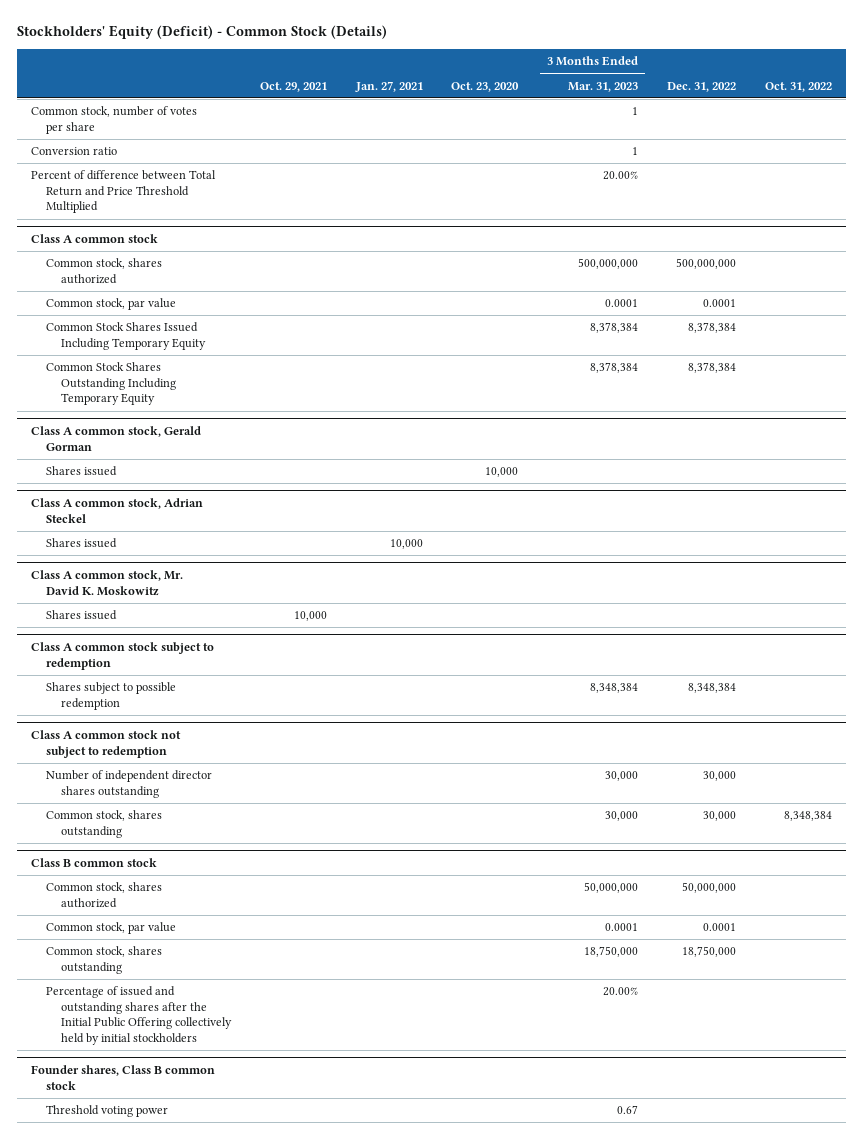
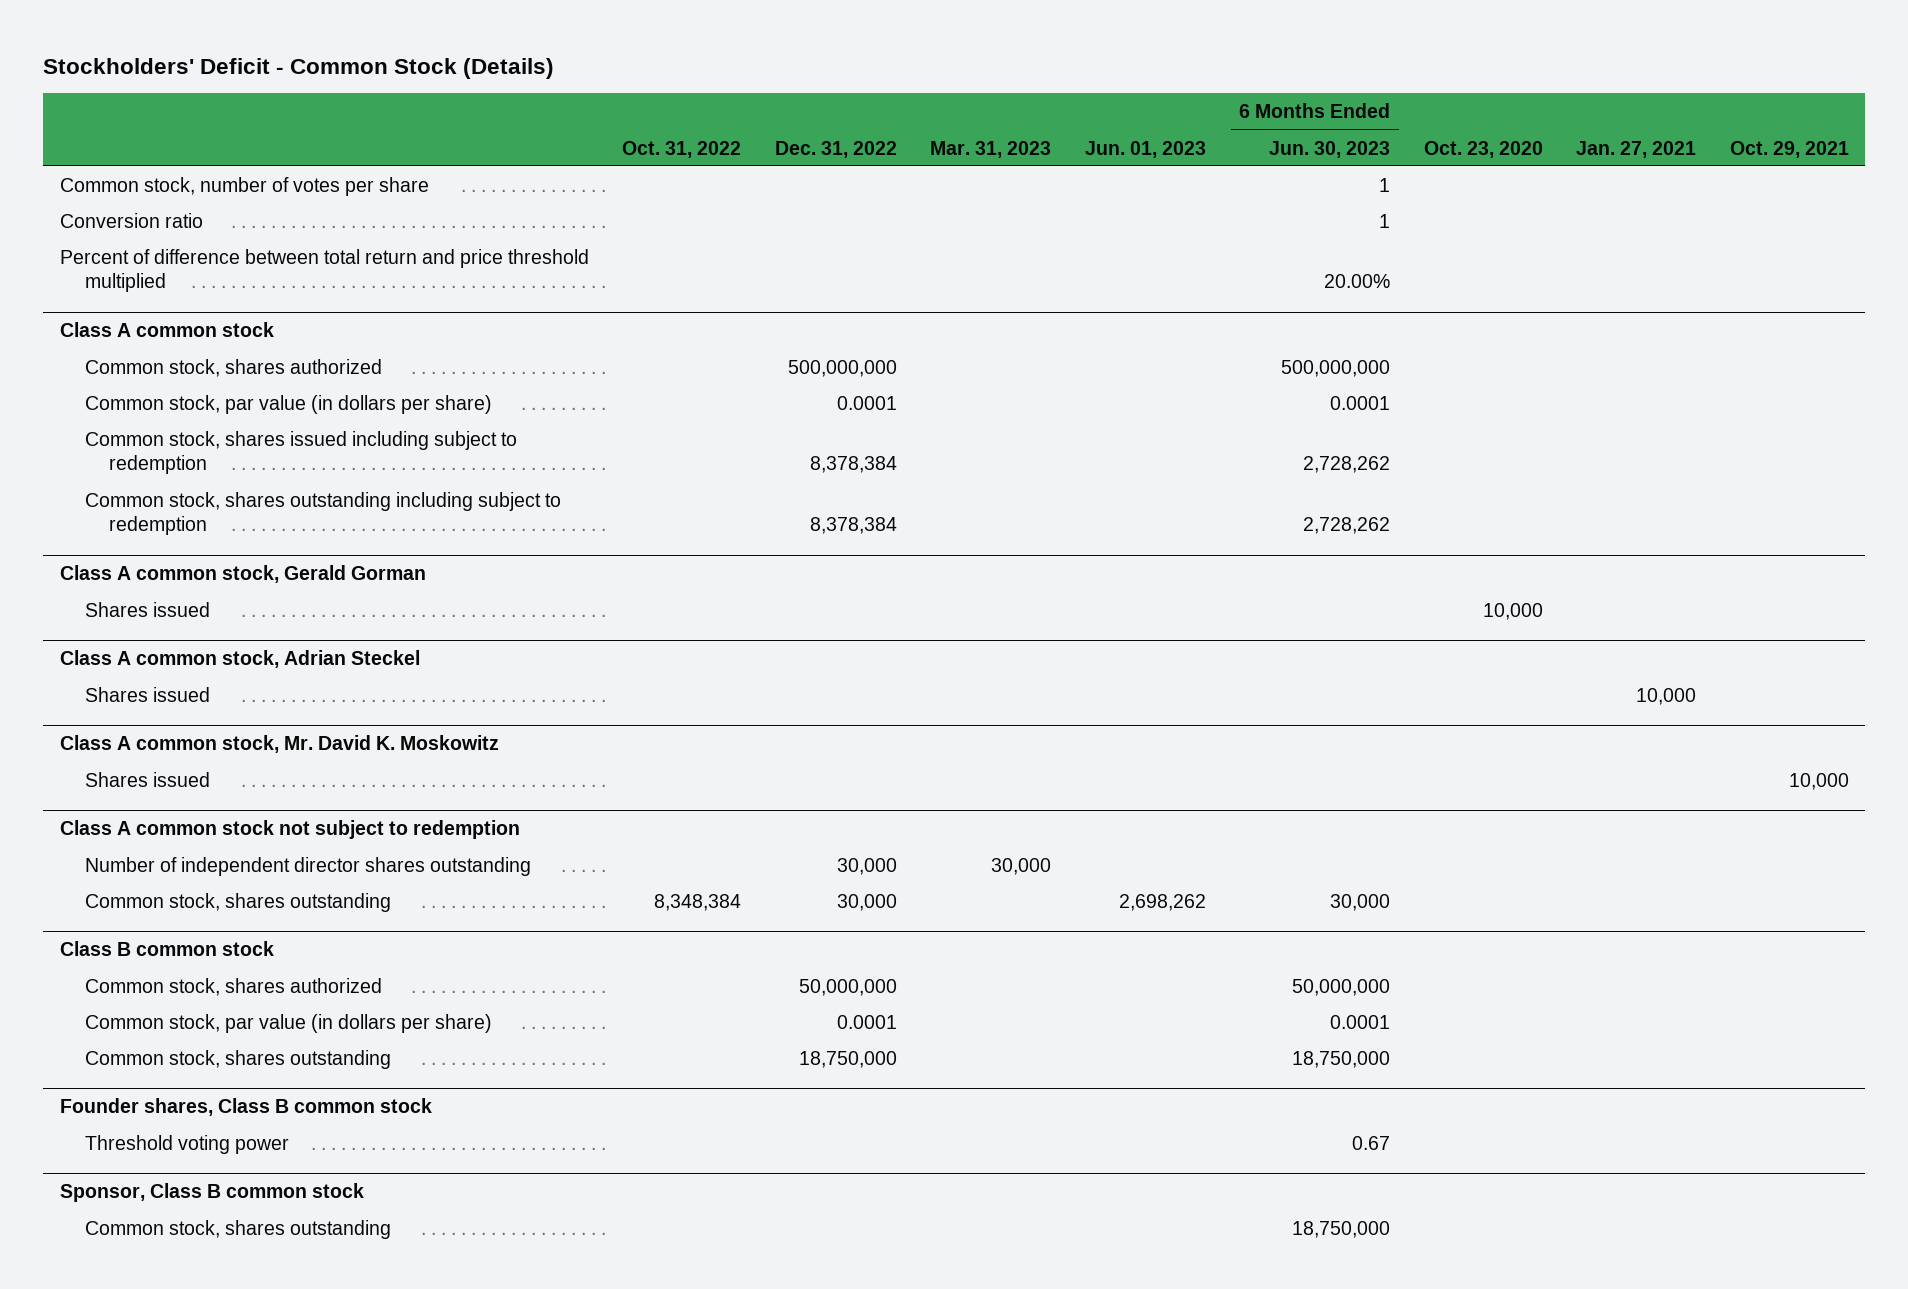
- Stockholders' Equity (Deficit) - Common Stock (Details)
+ Stockholders' Deficit - Common Stock (Details)
- | Oct. 29, 2021 | Jan. 27, 2021 | Oct. 23, 2020 | 3 Months Ended Mar. 31, 2023 | Dec. 31, 2022 | Oct. 31, 2022
+ | Oct. 31, 2022 | Dec. 31, 2022 | Mar. 31, 2023 | Jun. 01, 2023 | 6 Months Ended Jun. 30, 2023 | Oct. 23, 2020 | Jan. 27, 2021 | Oct. 29, 2021
- Percent of difference between Total Return and Price Threshold Multiplied | | | | 20.00% | |
+ Percent of difference between total return and price threshold multiplied | | | | | 20.00% | | |
@ Class A common stock
- Common stock, par value | | | | 0.0001 | 0.0001 |
- Common Stock Shares Issued Including Temporary Equity | | | | 8,378,384 | 8,378,384 |
- Common Stock Shares Outstanding Including Temporary Equity | | | | 8,378,384 | 8,378,384 |
+ Common stock, par value (in dollars per share) | | 0.0001 | | | 0.0001 | | |
+ Common stock, shares issued including subject to redemption | | 8,378,384 | | | 2,728,262 | | |
+ Common stock, shares outstanding including subject to redemption | | 8,378,384 | | | 2,728,262 | | |
- Class A common stock subject to redemption
- Shares subject to possible redemption | | | | 8,348,384 | 8,348,384 |
@ Class B common stock
- Common stock, par value | | | | 0.0001 | 0.0001 |
+ Common stock, par value (in dollars per share) | | 0.0001 | | | 0.0001 | | |
- Percentage of issued and outstanding shares after the Initial Public Offering collectively held by initial stockholders | | | | 20.00% | |
+ Sponsor, Class B common stock
+ Common stock, shares outstanding | | | | | 18,750,000 | | |

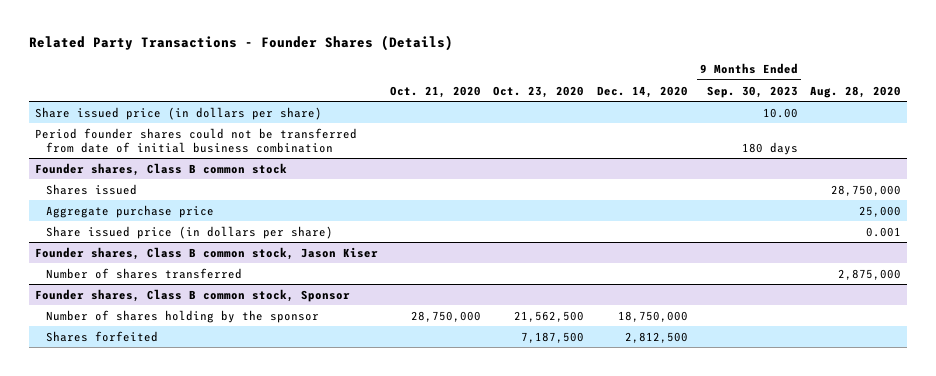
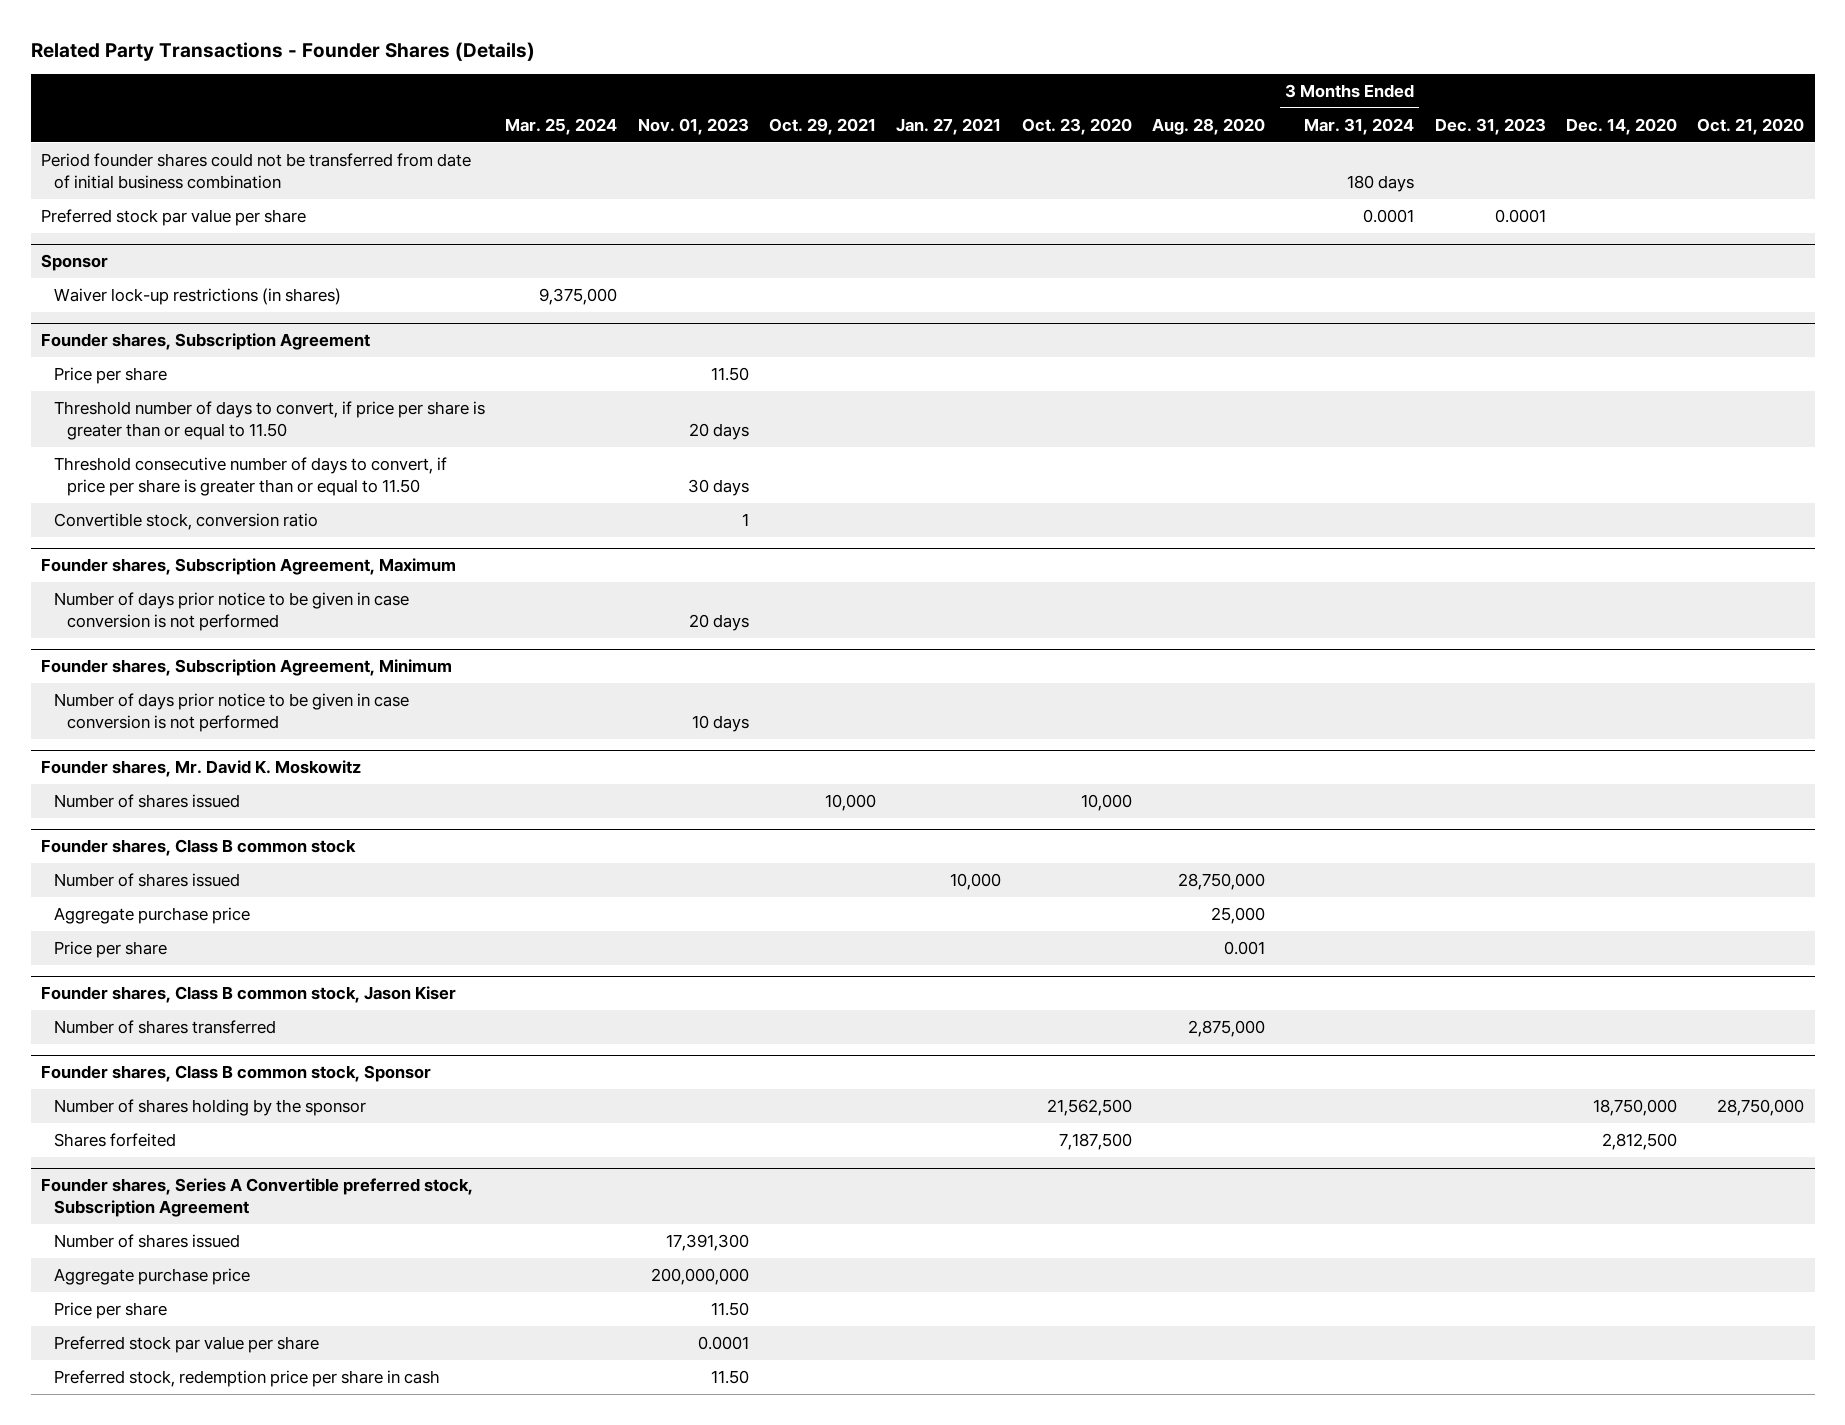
- | Oct. 21, 2020 | Oct. 23, 2020 | Dec. 14, 2020 | 9 Months Ended Sep. 30, 2023 | Aug. 28, 2020
+ | Mar. 25, 2024 | Nov. 01, 2023 | Oct. 29, 2021 | Jan. 27, 2021 | Oct. 23, 2020 | Aug. 28, 2020 | 3 Months Ended Mar. 31, 2024 | Dec. 31, 2023 | Dec. 14, 2020 | Oct. 21, 2020
- Share issued price (in dollars per share) | | | | 10.00 |
+ Preferred stock par value per share | | | | | | | 0.0001 | 0.0001 | |
+ Sponsor
+ Waiver lock-up restrictions (in shares) | 9,375,000 | | | | | | | | |
+ Founder shares, Subscription Agreement
+ Price per share | | 11.50 | | | | | | | |
+ Threshold number of days to convert, if price per share is greater than or equal to 11.50 | | 20 days | | | | | | | |
+ Threshold consecutive number of days to convert, if price per share is greater than or equal to 11.50 | | 30 days | | | | | | | |
+ Convertible stock, conversion ratio | | 1 | | | | | | | |
+ Founder shares, Subscription Agreement, Maximum
+ Number of days prior notice to be given in case conversion is not performed | | 20 days | | | | | | | |
+ Founder shares, Subscription Agreement, Minimum
+ Number of days prior notice to be given in case conversion is not performed | | 10 days | | | | | | | |
+ Founder shares, Mr. David K. Moskowitz
+ Number of shares issued | | | 10,000 | | 10,000 | | | | |
@ Founder shares, Class B common stock
- Shares issued | | | | | 28,750,000
+ Number of shares issued | | | | 10,000 | | 28,750,000 | | | |
- Share issued price (in dollars per share) | | | | | 0.001
+ Price per share | | | | | | 0.001 | | | |
+ Founder shares, Series A Convertible preferred stock, Subscription Agreement
+ Number of shares issued | | 17,391,300 | | | | | | | |
+ Aggregate purchase price | | 200,000,000 | | | | | | | |
+ Price per share | | 11.50 | | | | | | | |
+ Preferred stock par value per share | | 0.0001 | | | | | | | |
+ Preferred stock, redemption price per share in cash | | 11.50 | | | | | | | |

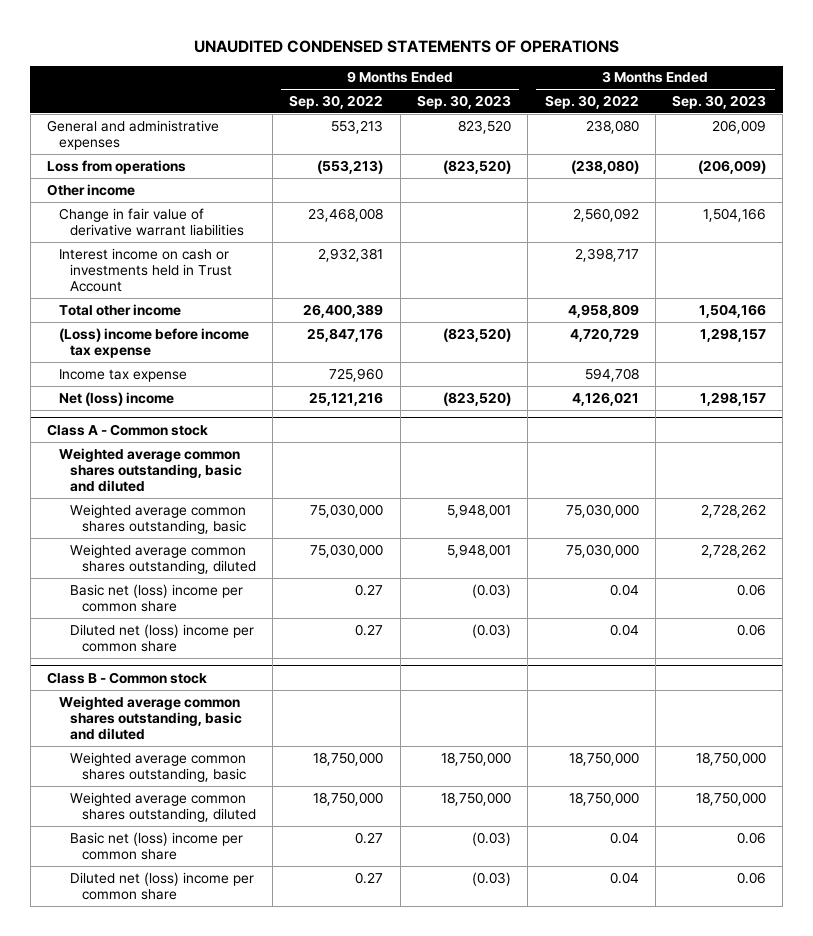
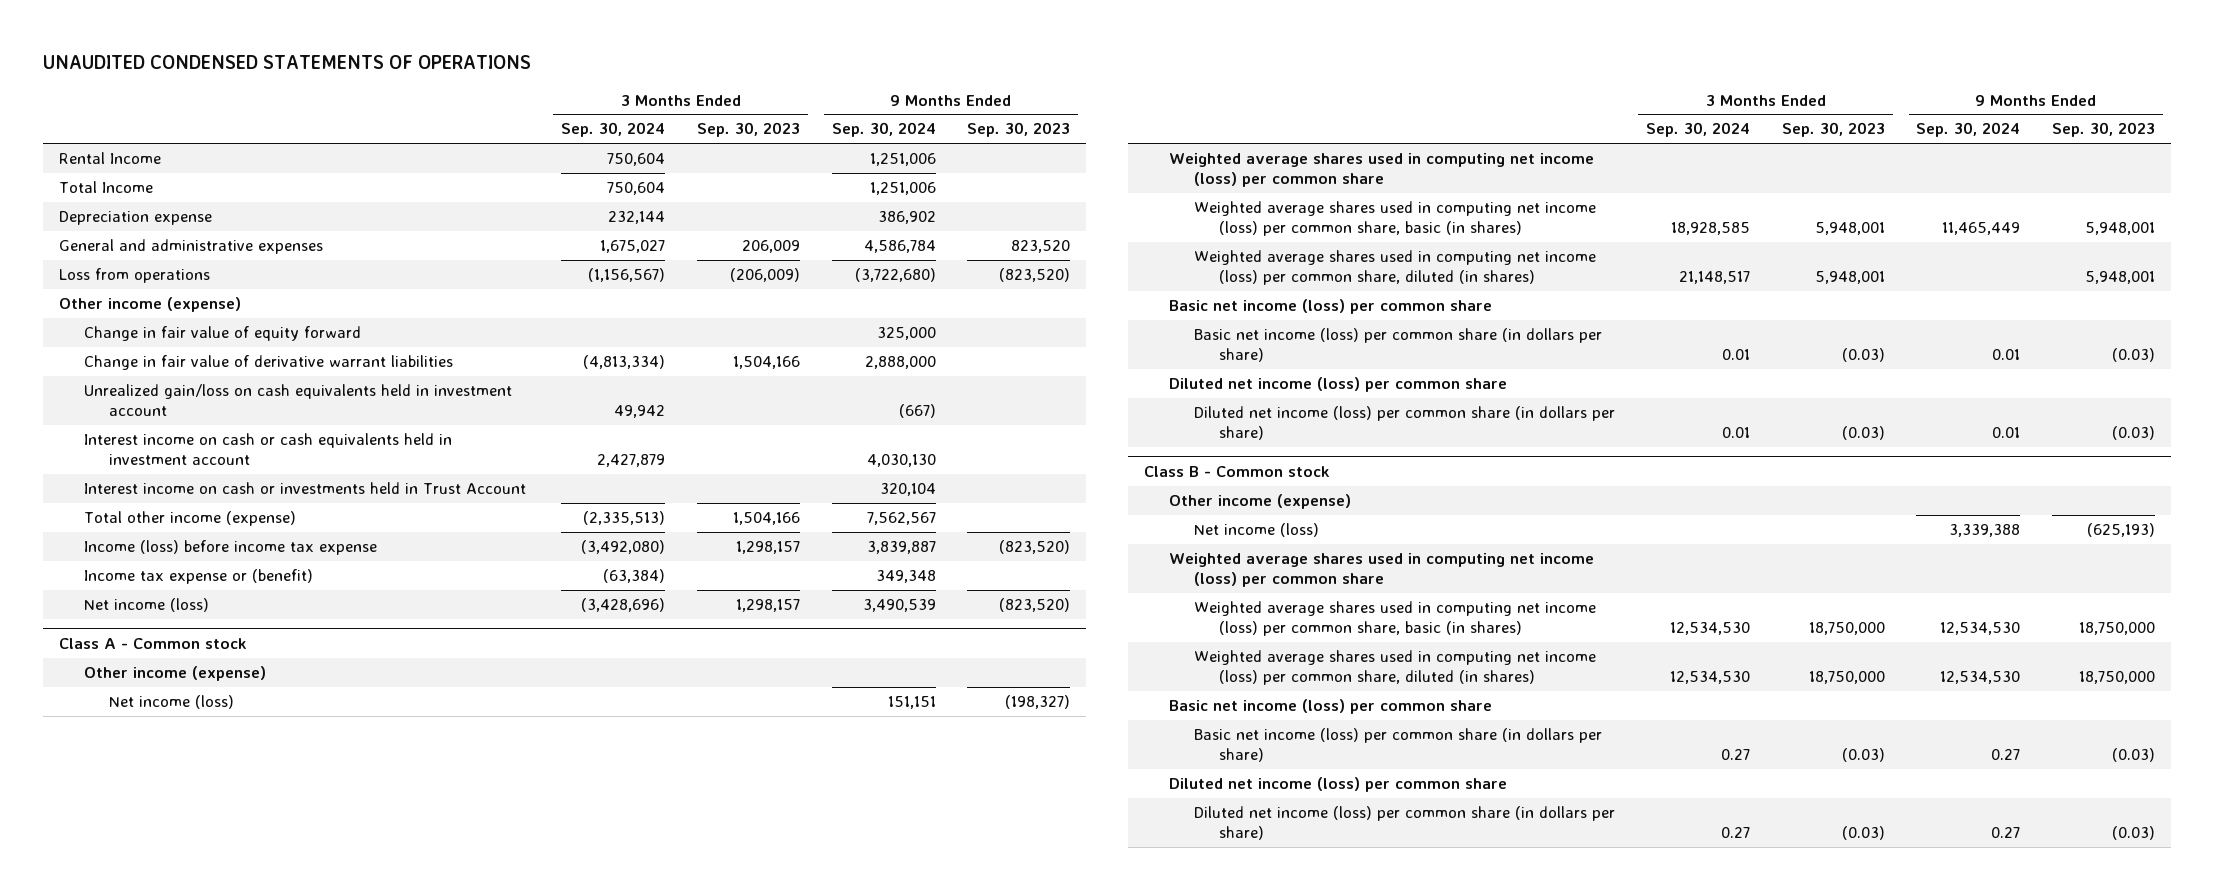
- | 9 Months Ended Sep. 30, 2022 | 9 Months Ended Sep. 30, 2023 | 3 Months Ended Sep. 30, 2022 | 3 Months Ended Sep. 30, 2023
+ | 3 Months Ended Sep. 30, 2024 | 3 Months Ended Sep. 30, 2023 | 9 Months Ended Sep. 30, 2024 | 9 Months Ended Sep. 30, 2023
+ Rental Income | 750,604 | | 1,251,006 |
+ Total Income | 750,604 | | 1,251,006 |
+ Depreciation expense | 232,144 | | 386,902 |
- Other income
+ Other income (expense)
+ Change in fair value of equity forward | | | 325,000 |
+ Unrealized gain/loss on cash equivalents held in investment account | 49,942 | | (667) |
+ Interest income on cash or cash equivalents held in investment account | 2,427,879 | | 4,030,130 |
- Total other income | 26,400,389 | | 4,958,809 | 1,504,166
- (Loss) income before income tax expense | 25,847,176 | (823,520) | 4,720,729 | 1,298,157
- Income tax expense | 725,960 | | 594,708 |
- Net (loss) income | 25,121,216 | (823,520) | 4,126,021 | 1,298,157
+ Total other income (expense) | (2,335,513) | 1,504,166 | 7,562,567 |
+ Income (loss) before income tax expense | (3,492,080) | 1,298,157 | 3,839,887 | (823,520)
+ Income tax expense or (benefit) | (63,384) | | 349,348 |
+ Net income (loss) | (3,428,696) | 1,298,157 | 3,490,539 | (823,520)
@ Class A - Common stock
- Weighted average common shares outstanding, basic and diluted
- Weighted average common shares outstanding, basic | 75,030,000 | 5,948,001 | 75,030,000 | 2,728,262
- Weighted average common shares outstanding, diluted | 75,030,000 | 5,948,001 | 75,030,000 | 2,728,262
- Basic net (loss) income per common share | 0.27 | (0.03) | 0.04 | 0.06
- Diluted net (loss) income per common share | 0.27 | (0.03) | 0.04 | 0.06
+ Other income (expense)
+ Net income (loss) | | | 151,151 | (198,327)
+ Weighted average shares used in computing net income (loss) per common share
+ Weighted average shares used in computing net income (loss) per common share, basic (in shares) | 18,928,585 | 5,948,001 | 11,465,449 | 5,948,001
+ Weighted average shares used in computing net income (loss) per common share, diluted (in shares) | 21,148,517 | 5,948,001 | | 5,948,001
+ Basic net income (loss) per common share
+ Basic net income (loss) per common share (in dollars per share) | 0.01 | (0.03) | 0.01 | (0.03)
+ Diluted net income (loss) per common share
+ Diluted net income (loss) per common share (in dollars per share) | 0.01 | (0.03) | 0.01 | (0.03)
@ Class B - Common stock
- Weighted average common shares outstanding, basic and diluted
- Weighted average common shares outstanding, basic | 18,750,000 | 18,750,000 | 18,750,000 | 18,750,000
- Weighted average common shares outstanding, diluted | 18,750,000 | 18,750,000 | 18,750,000 | 18,750,000
- Basic net (loss) income per common share | 0.27 | (0.03) | 0.04 | 0.06
- Diluted net (loss) income per common share | 0.27 | (0.03) | 0.04 | 0.06
+ Other income (expense)
+ Net income (loss) | | | 3,339,388 | (625,193)
+ Weighted average shares used in computing net income (loss) per common share
+ Weighted average shares used in computing net income (loss) per common share, basic (in shares) | 12,534,530 | 18,750,000 | 12,534,530 | 18,750,000
+ Weighted average shares used in computing net income (loss) per common share, diluted (in shares) | 12,534,530 | 18,750,000 | 12,534,530 | 18,750,000
+ Basic net income (loss) per common share
+ Basic net income (loss) per common share (in dollars per share) | 0.27 | (0.03) | 0.27 | (0.03)
+ Diluted net income (loss) per common share
+ Diluted net income (loss) per common share (in dollars per share) | 0.27 | (0.03) | 0.27 | (0.03)

